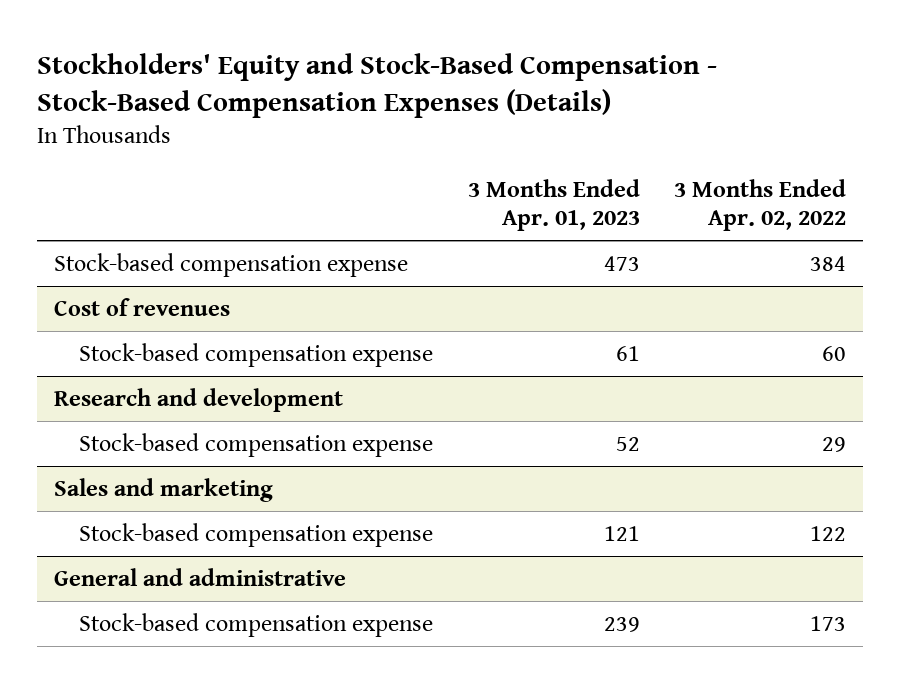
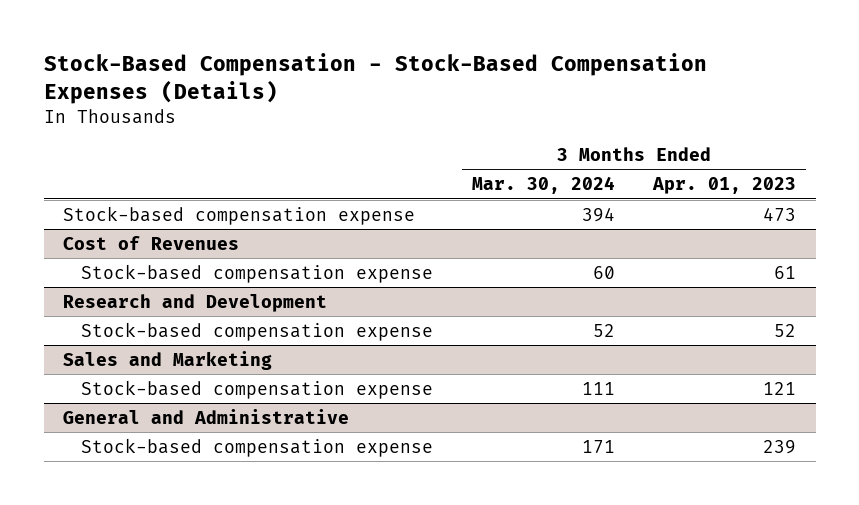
- Stockholders' Equity and Stock-Based Compensation - Stock-Based Compensation Expenses (Details)
+ Stock-Based Compensation - Stock-Based Compensation Expenses (Details)
- | 3 Months Ended Apr. 01, 2023 | 3 Months Ended Apr. 02, 2022
+ | 3 Months Ended Mar. 30, 2024 | 3 Months Ended Apr. 01, 2023
- Cost of revenues
+ Cost of Revenues
- Research and development
+ Research and Development
- Sales and marketing
+ Sales and Marketing
- General and administrative
+ General and Administrative

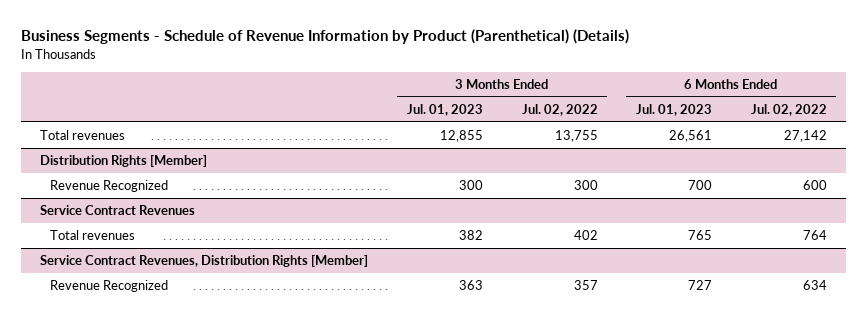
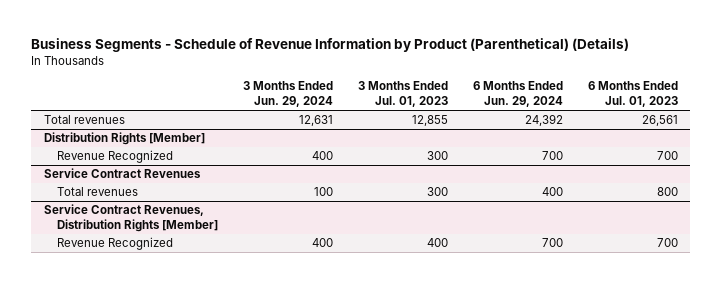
- | 3 Months Ended Jul. 01, 2023 | 3 Months Ended Jul. 02, 2022 | 6 Months Ended Jul. 01, 2023 | 6 Months Ended Jul. 02, 2022
+ | 3 Months Ended Jun. 29, 2024 | 3 Months Ended Jul. 01, 2023 | 6 Months Ended Jun. 29, 2024 | 6 Months Ended Jul. 01, 2023
@ Service Contract Revenues
- Total revenues | 382 | 402 | 765 | 764
+ Total revenues | 100 | 300 | 400 | 800
@ Service Contract Revenues, Distribution Rights [Member]
- Revenue Recognized | 363 | 357 | 727 | 634
+ Revenue Recognized | 400 | 400 | 700 | 700

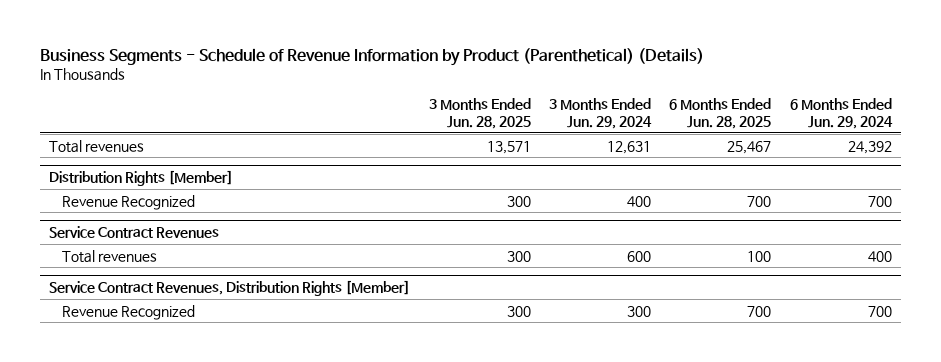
- | 3 Months Ended Jun. 29, 2024 | 3 Months Ended Jul. 01, 2023 | 6 Months Ended Jun. 29, 2024 | 6 Months Ended Jul. 01, 2023
+ | 3 Months Ended Jun. 28, 2025 | 3 Months Ended Jun. 29, 2024 | 6 Months Ended Jun. 28, 2025 | 6 Months Ended Jun. 29, 2024
@ Service Contract Revenues
- Total revenues | 100 | 300 | 400 | 800
+ Total revenues | 300 | 600 | 100 | 400
@ Service Contract Revenues, Distribution Rights [Member]
- Revenue Recognized | 400 | 400 | 700 | 700
+ Revenue Recognized | 300 | 300 | 700 | 700

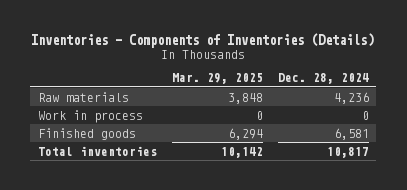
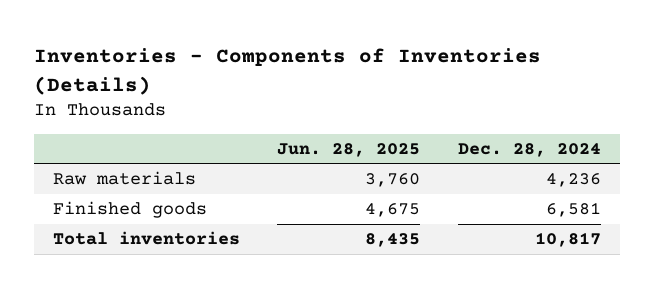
- | Mar. 29, 2025 | Dec. 28, 2024
+ | Jun. 28, 2025 | Dec. 28, 2024
- Work in process | 0 | 0

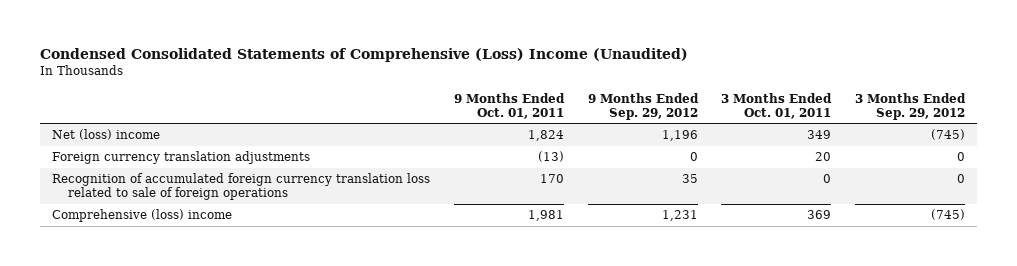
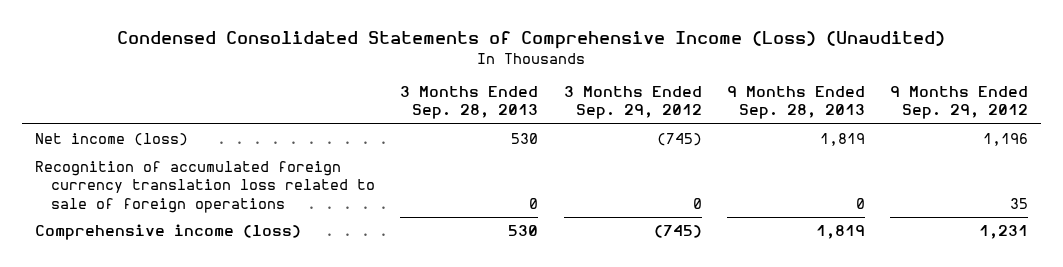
- Condensed Consolidated Statements of Comprehensive (Loss) Income (Unaudited)
+ Condensed Consolidated Statements of Comprehensive Income (Loss) (Unaudited)
- | 9 Months Ended Oct. 01, 2011 | 9 Months Ended Sep. 29, 2012 | 3 Months Ended Oct. 01, 2011 | 3 Months Ended Sep. 29, 2012
+ | 3 Months Ended Sep. 28, 2013 | 3 Months Ended Sep. 29, 2012 | 9 Months Ended Sep. 28, 2013 | 9 Months Ended Sep. 29, 2012
- Net (loss) income | 1,824 | 1,196 | 349 | (745)
- Foreign currency translation adjustments | (13) | 0 | 20 | 0
+ Net income (loss) | 530 | (745) | 1,819 | 1,196
- Comprehensive (loss) income | 1,981 | 1,231 | 369 | (745)
+ Comprehensive income (loss) | 530 | (745) | 1,819 | 1,231

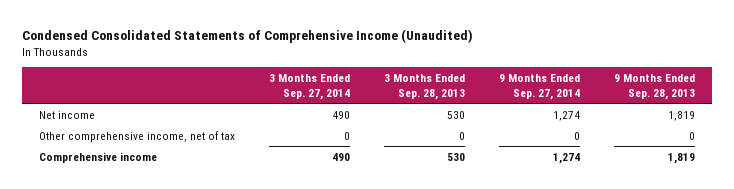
- Condensed Consolidated Statements of Comprehensive Income (Loss) (Unaudited)
+ Condensed Consolidated Statements of Comprehensive Income (Unaudited)
- | 3 Months Ended Sep. 28, 2013 | 3 Months Ended Sep. 29, 2012 | 9 Months Ended Sep. 28, 2013 | 9 Months Ended Sep. 29, 2012
+ | 3 Months Ended Sep. 27, 2014 | 3 Months Ended Sep. 28, 2013 | 9 Months Ended Sep. 27, 2014 | 9 Months Ended Sep. 28, 2013
- Net income (loss) | 530 | (745) | 1,819 | 1,196
- Recognition of accumulated foreign currency translation loss related to sale of foreign operations | 0 | 0 | 0 | 35
- Comprehensive income (loss) | 530 | (745) | 1,819 | 1,231
+ Net income | 490 | 530 | 1,274 | 1,819
+ Other comprehensive income, net of tax | 0 | 0 | 0 | 0
+ Comprehensive income | 490 | 530 | 1,274 | 1,819

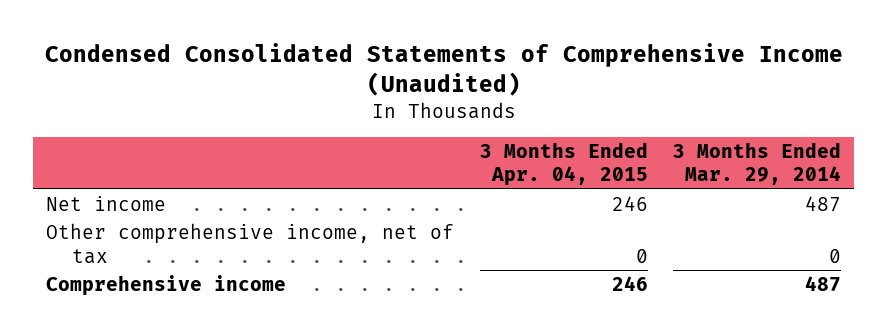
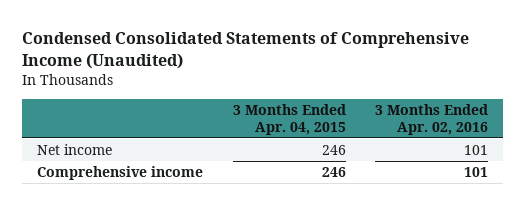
- | 3 Months Ended Apr. 04, 2015 | 3 Months Ended Mar. 29, 2014
+ | 3 Months Ended Apr. 04, 2015 | 3 Months Ended Apr. 02, 2016
- Other comprehensive income, net of tax | 0 | 0

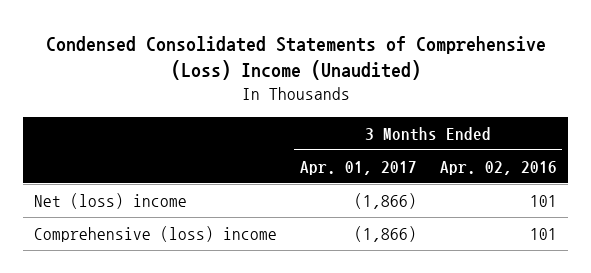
- Condensed Consolidated Statements of Comprehensive Income (Unaudited)
+ Condensed Consolidated Statements of Comprehensive (Loss) Income (Unaudited)
- | 3 Months Ended Apr. 04, 2015 | 3 Months Ended Apr. 02, 2016
+ | 3 Months Ended Apr. 01, 2017 | 3 Months Ended Apr. 02, 2016
- Net income | 246 | 101
- Comprehensive income | 246 | 101
+ Net (loss) income | (1,866) | 101
+ Comprehensive (loss) income | (1,866) | 101

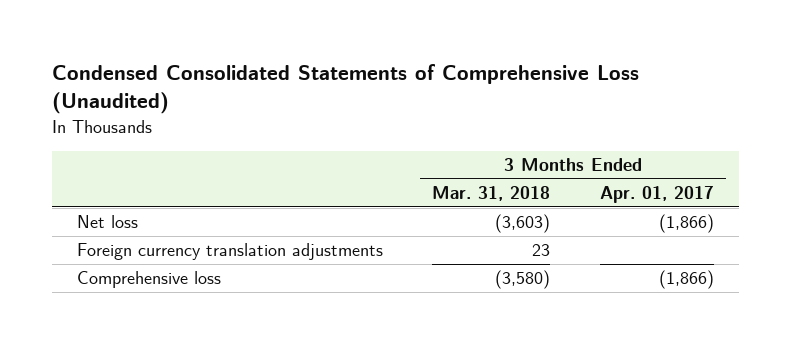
- Condensed Consolidated Statements of Comprehensive (Loss) Income (Unaudited)
+ Condensed Consolidated Statements of Comprehensive Loss (Unaudited)
- | 3 Months Ended Apr. 01, 2017 | 3 Months Ended Apr. 02, 2016
+ | 3 Months Ended Mar. 31, 2018 | 3 Months Ended Apr. 01, 2017
- Net (loss) income | (1,866) | 101
- Comprehensive (loss) income | (1,866) | 101
+ Net loss | (3,603) | (1,866)
+ Foreign currency translation adjustments | 23 |
+ Comprehensive loss | (3,580) | (1,866)

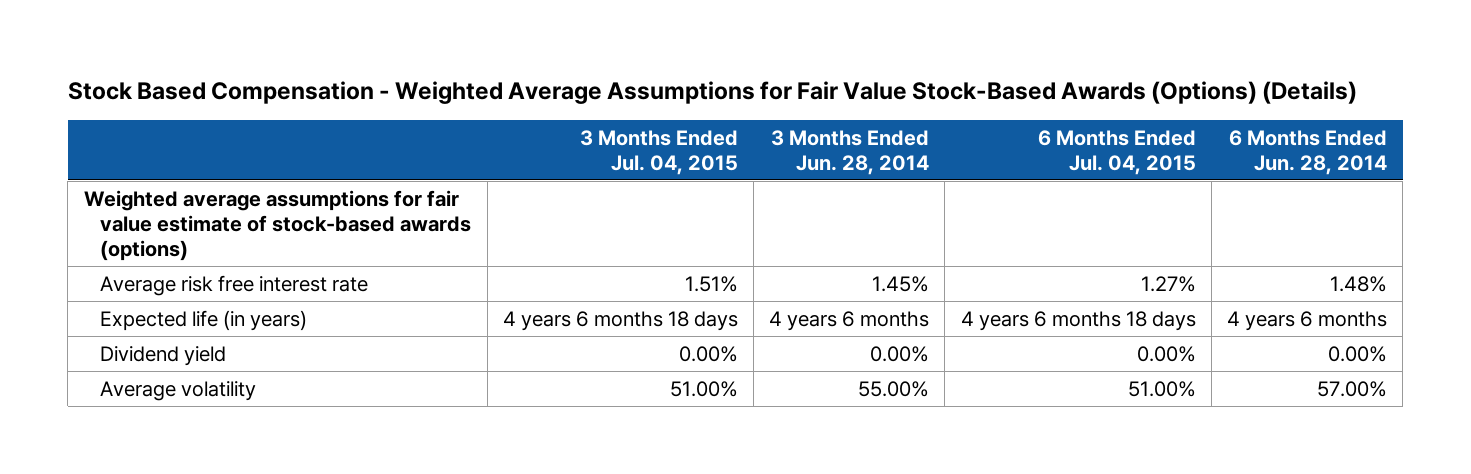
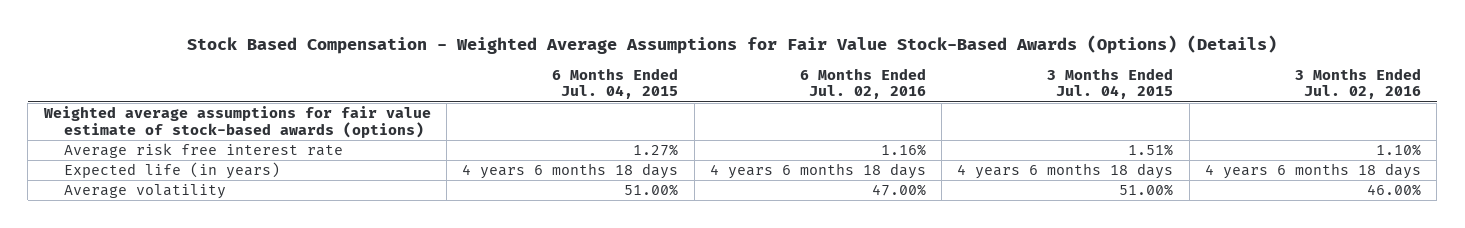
- | 3 Months Ended Jul. 04, 2015 | 3 Months Ended Jun. 28, 2014 | 6 Months Ended Jul. 04, 2015 | 6 Months Ended Jun. 28, 2014
+ | 6 Months Ended Jul. 04, 2015 | 6 Months Ended Jul. 02, 2016 | 3 Months Ended Jul. 04, 2015 | 3 Months Ended Jul. 02, 2016
- Dividend yield | 0.00% | 0.00% | 0.00% | 0.00%

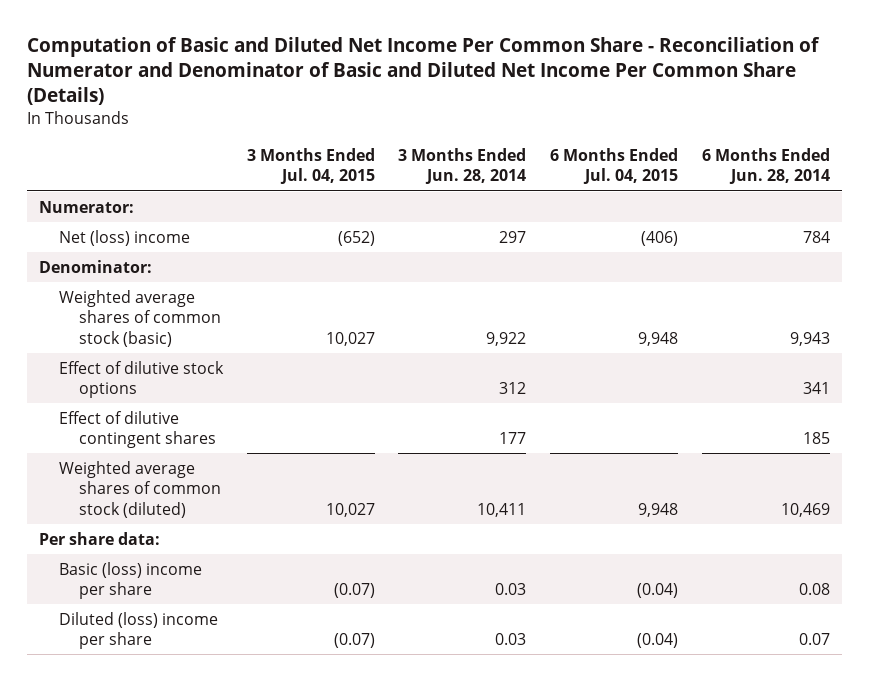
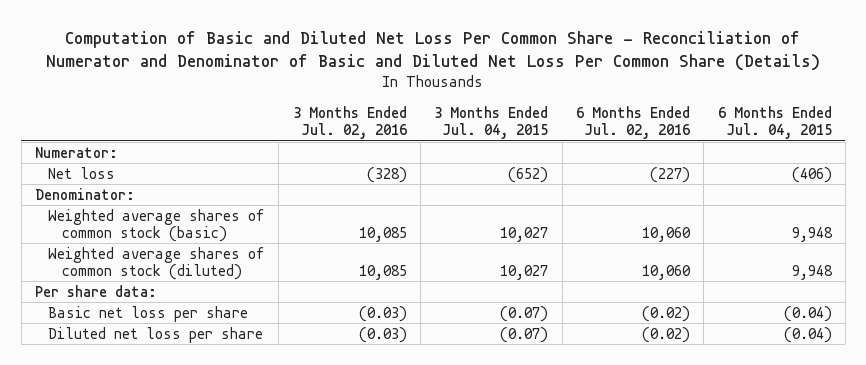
- Computation of Basic and Diluted Net Income Per Common Share - Reconciliation of Numerator and Denominator of Basic and Diluted Net Income Per Common Share (Details)
+ Computation of Basic and Diluted Net Loss Per Common Share - Reconciliation of Numerator and Denominator of Basic and Diluted Net Loss Per Common Share (Details)
- | 3 Months Ended Jul. 04, 2015 | 3 Months Ended Jun. 28, 2014 | 6 Months Ended Jul. 04, 2015 | 6 Months Ended Jun. 28, 2014
+ | 3 Months Ended Jul. 02, 2016 | 3 Months Ended Jul. 04, 2015 | 6 Months Ended Jul. 02, 2016 | 6 Months Ended Jul. 04, 2015
- Net (loss) income | (652) | 297 | (406) | 784
+ Net loss | (328) | (652) | (227) | (406)
- Effect of dilutive stock options | | 312 | | 341
- Effect of dilutive contingent shares | | 177 | | 185
- Basic (loss) income per share | (0.07) | 0.03 | (0.04) | 0.08
- Diluted (loss) income per share | (0.07) | 0.03 | (0.04) | 0.07
+ Basic net loss per share | (0.03) | (0.07) | (0.02) | (0.04)
+ Diluted net loss per share | (0.03) | (0.07) | (0.02) | (0.04)

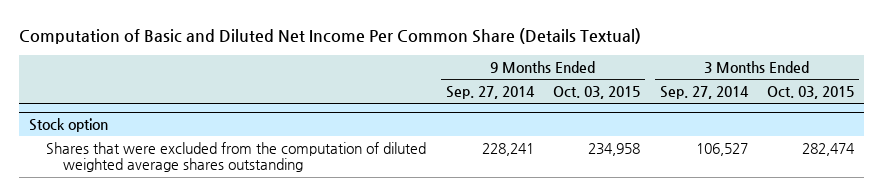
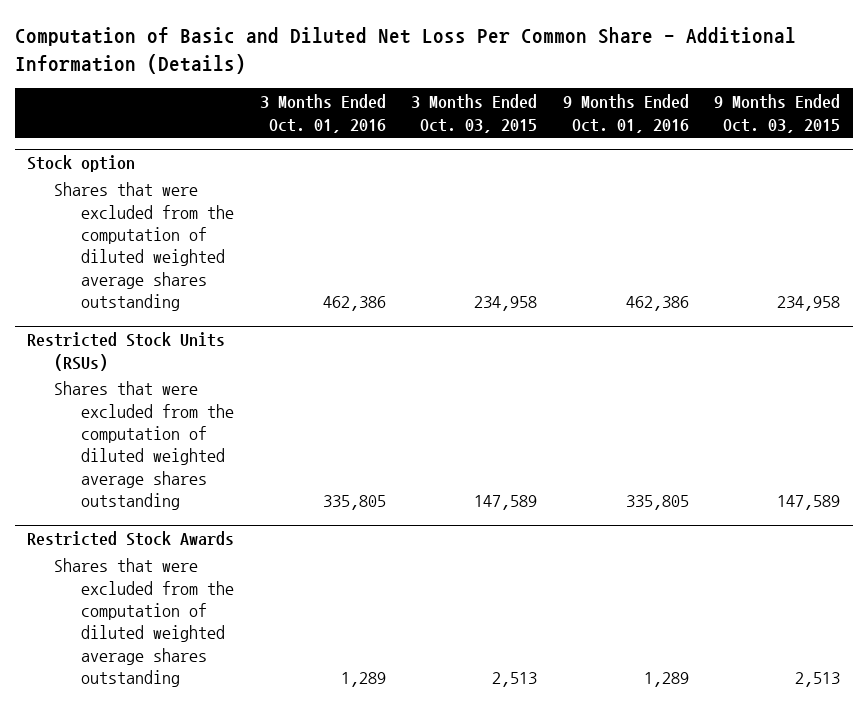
- Computation of Basic and Diluted Net Income Per Common Share (Details Textual)
+ Computation of Basic and Diluted Net Loss Per Common Share - Additional Information (Details)
- | 9 Months Ended Sep. 27, 2014 | 9 Months Ended Oct. 03, 2015 | 3 Months Ended Sep. 27, 2014 | 3 Months Ended Oct. 03, 2015
+ | 3 Months Ended Oct. 01, 2016 | 3 Months Ended Oct. 03, 2015 | 9 Months Ended Oct. 01, 2016 | 9 Months Ended Oct. 03, 2015
@ Stock option
- Shares that were excluded from the computation of diluted weighted average shares outstanding | 228,241 | 234,958 | 106,527 | 282,474
+ Shares that were excluded from the computation of diluted weighted average shares outstanding | 462,386 | 234,958 | 462,386 | 234,958
+ Restricted Stock Units (RSUs)
+ Shares that were excluded from the computation of diluted weighted average shares outstanding | 335,805 | 147,589 | 335,805 | 147,589
+ Restricted Stock Awards
+ Shares that were excluded from the computation of diluted weighted average shares outstanding | 1,289 | 2,513 | 1,289 | 2,513

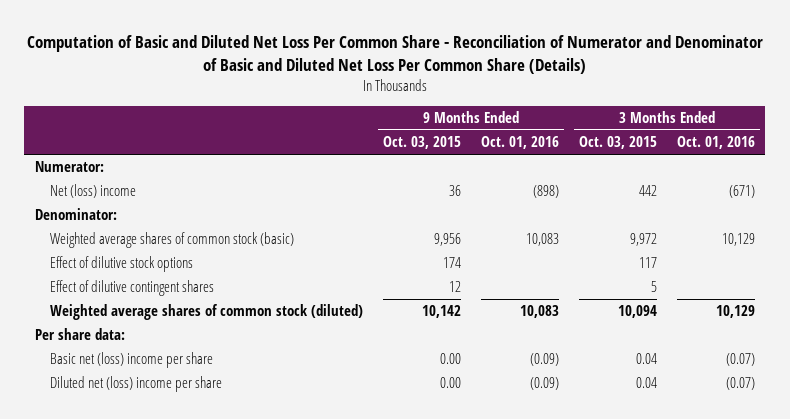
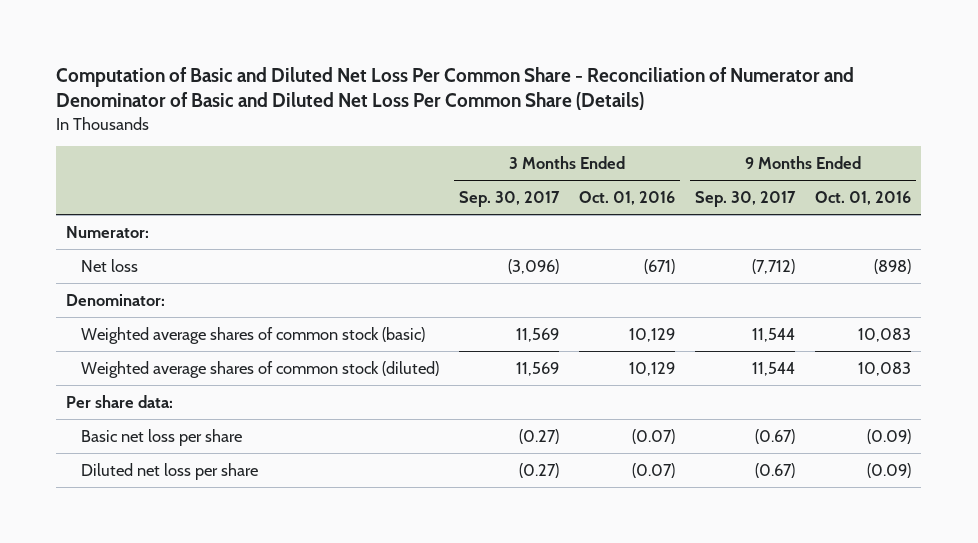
- | 9 Months Ended Oct. 03, 2015 | 9 Months Ended Oct. 01, 2016 | 3 Months Ended Oct. 03, 2015 | 3 Months Ended Oct. 01, 2016
+ | 3 Months Ended Sep. 30, 2017 | 3 Months Ended Oct. 01, 2016 | 9 Months Ended Sep. 30, 2017 | 9 Months Ended Oct. 01, 2016
- Net (loss) income | 36 | (898) | 442 | (671)
+ Net loss | (3,096) | (671) | (7,712) | (898)
- Effect of dilutive stock options | 174 | | 117 |
- Effect of dilutive contingent shares | 12 | | 5 |
- Basic net (loss) income per share | 0.00 | (0.09) | 0.04 | (0.07)
- Diluted net (loss) income per share | 0.00 | (0.09) | 0.04 | (0.07)
+ Basic net loss per share | (0.27) | (0.07) | (0.67) | (0.09)
+ Diluted net loss per share | (0.27) | (0.07) | (0.67) | (0.09)

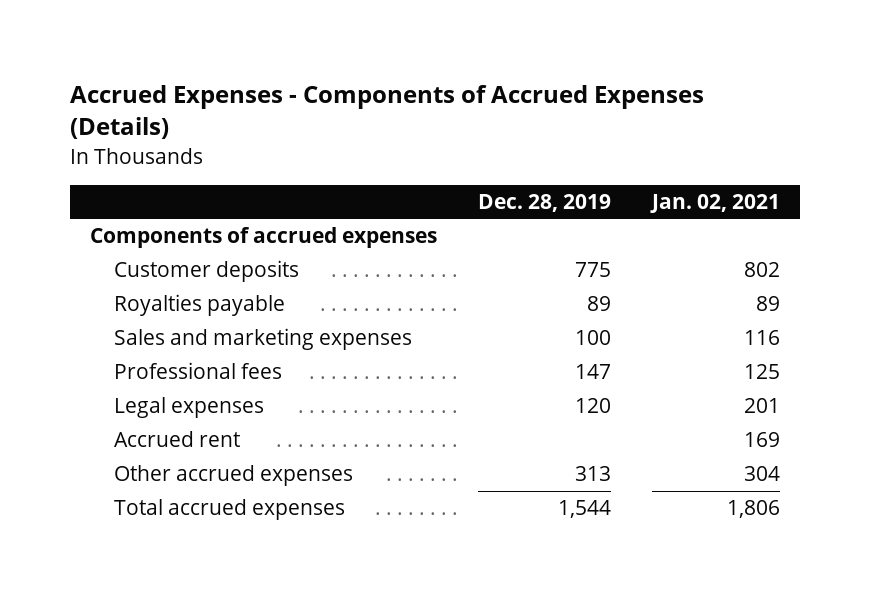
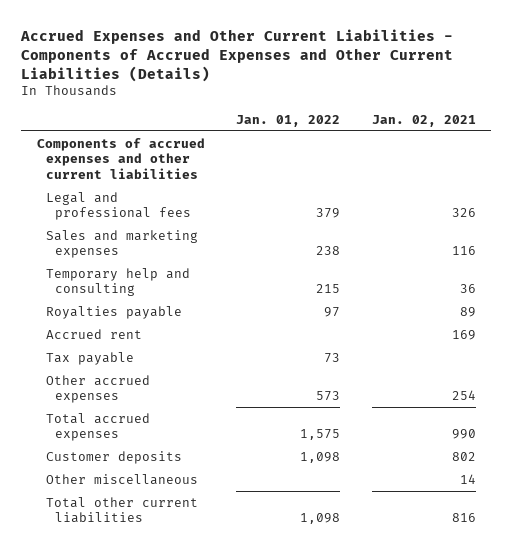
- Accrued Expenses - Components of Accrued Expenses (Details)
+ Accrued Expenses and Other Current Liabilities - Components of Accrued Expenses and Other Current Liabilities (Details)
- | Dec. 28, 2019 | Jan. 02, 2021
+ | Jan. 01, 2022 | Jan. 02, 2021
- Components of accrued expenses
+ Components of accrued expenses and other current liabilities
+ Legal and professional fees | 379 | 326
- Professional fees | 147 | 125
- Legal expenses | 120 | 201
+ Temporary help and consulting | 215 | 36
moved down: Royalties payable | 97 | 89
- Other accrued expenses | 313 | 304
- Total accrued expenses | 1,544 | 1,806
+ Tax payable | 73 |
+ Other accrued expenses | 573 | 254
+ Total accrued expenses | 1,575 | 990
moved down: Customer deposits | 1,098 | 802
+ Other miscellaneous | | 14
+ Total other current liabilities | 1,098 | 816

